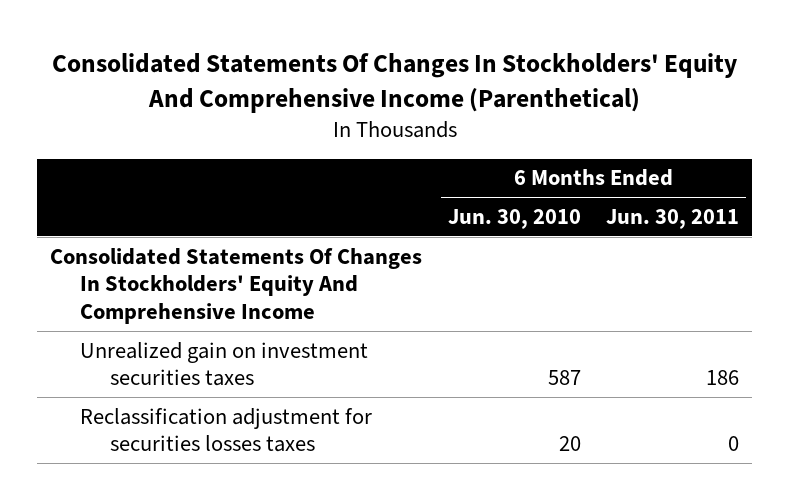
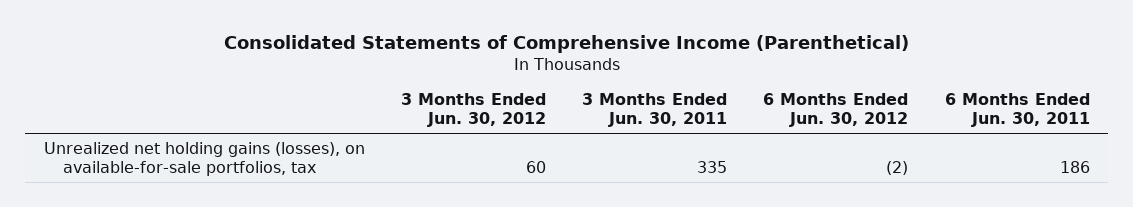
- Consolidated Statements Of Changes In Stockholders' Equity And Comprehensive Income (Parenthetical)
+ Consolidated Statements of Comprehensive Income (Parenthetical)
- | 6 Months Ended Jun. 30, 2010 | 6 Months Ended Jun. 30, 2011
+ | 3 Months Ended Jun. 30, 2012 | 3 Months Ended Jun. 30, 2011 | 6 Months Ended Jun. 30, 2012 | 6 Months Ended Jun. 30, 2011
- Consolidated Statements Of Changes In Stockholders' Equity And Comprehensive Income
- Unrealized gain on investment securities taxes | 587 | 186
- Reclassification adjustment for securities losses taxes | 20 | 0
+ Unrealized net holding gains (losses), on available-for-sale portfolios, tax | 60 | 335 | (2) | 186

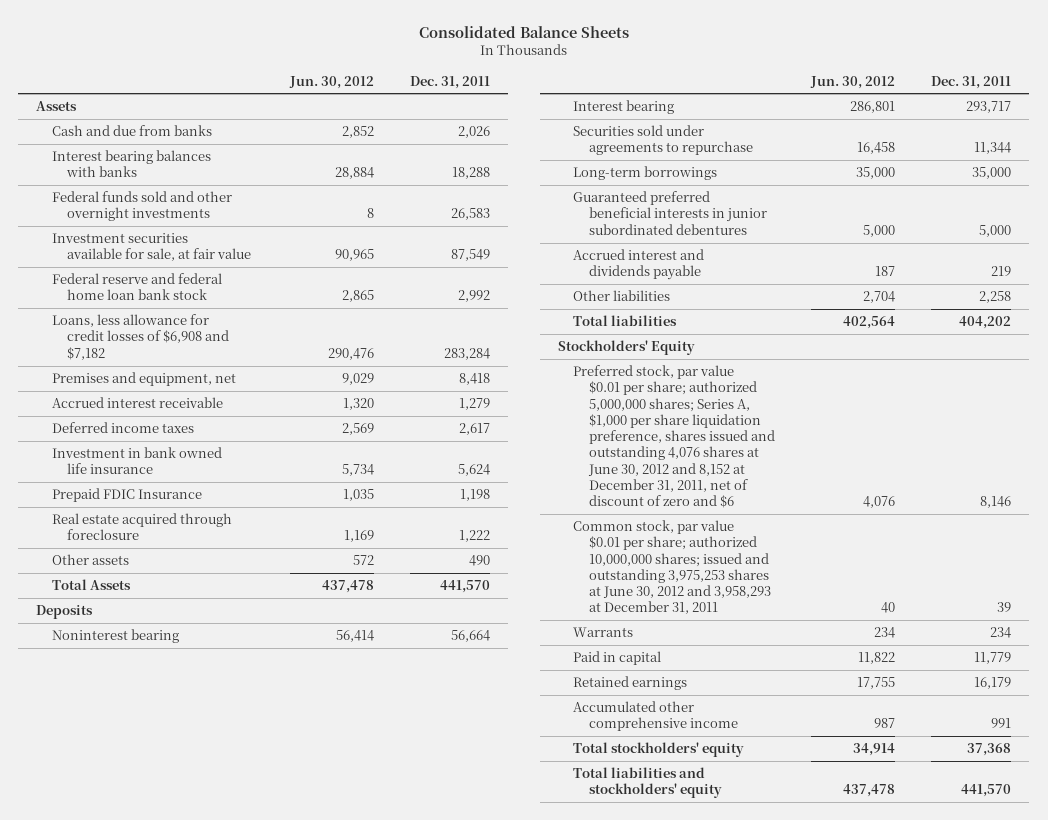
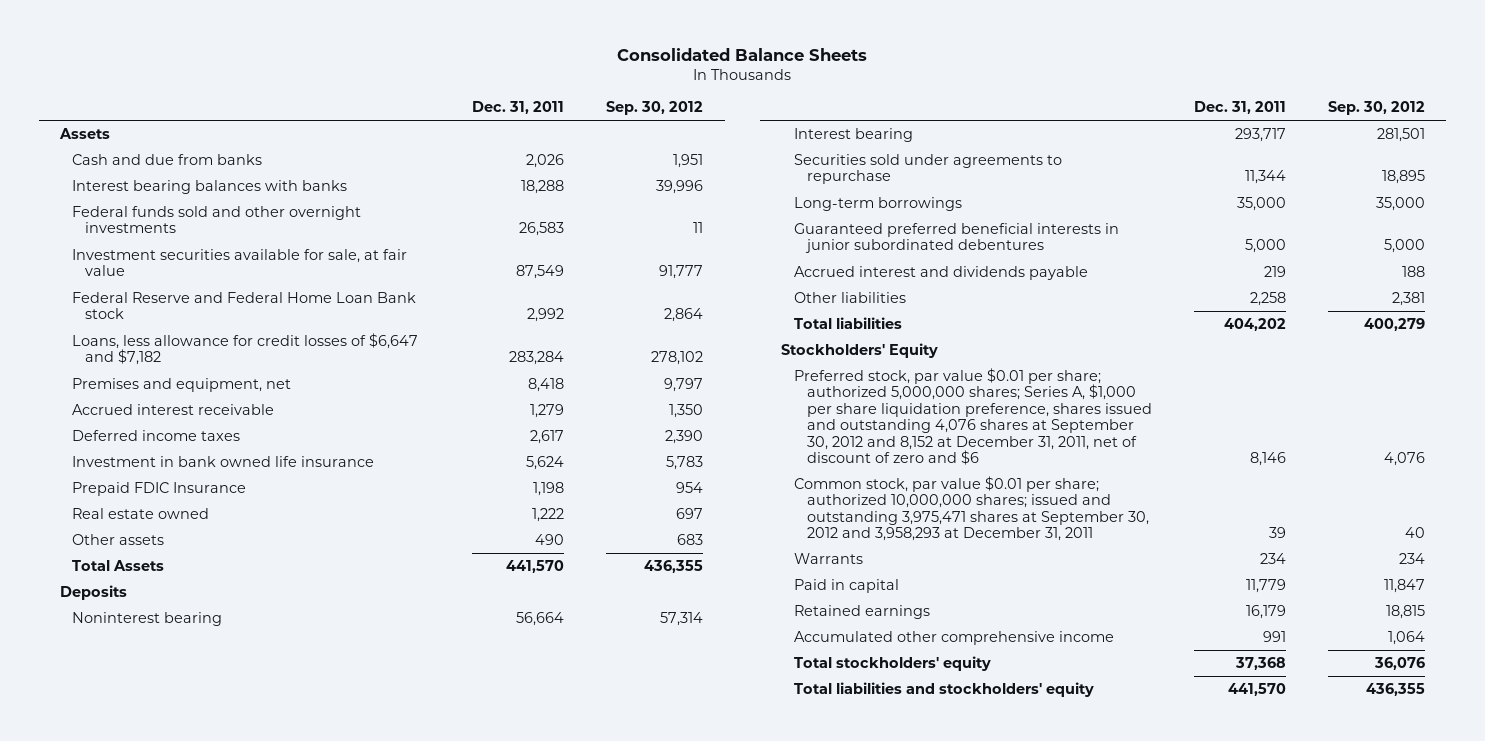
- | Jun. 30, 2012 | Dec. 31, 2011
+ | Dec. 31, 2011 | Sep. 30, 2012
- Federal reserve and federal home loan bank stock | 2,865 | 2,992
- Loans, less allowance for credit losses of $6,908 and $7,182 | 290,476 | 283,284
+ Federal Reserve and Federal Home Loan Bank stock | 2,992 | 2,864
+ Loans, less allowance for credit losses of $6,647 and $7,182 | 283,284 | 278,102
- Real estate acquired through foreclosure | 1,169 | 1,222
+ Real estate owned | 1,222 | 697
- Preferred stock, par value $0.01 per share; authorized 5,000,000 shares; Series A, $1,000 per share liquidation preference, shares issued and outstanding 4,076 shares at June 30, 2012 and 8,152 at December 31, 2011, net of discount of zero and $6 | 4,076 | 8,146
- Common stock, par value $0.01 per share; authorized 10,000,000 shares; issued and outstanding 3,975,253 shares at June 30, 2012 and 3,958,293 at December 31, 2011 | 40 | 39
+ Preferred stock, par value $0.01 per share; authorized 5,000,000 shares; Series A, $1,000 per share liquidation preference, shares issued and outstanding 4,076 shares at September 30, 2012 and 8,152 at December 31, 2011, net of discount of zero and $6 | 8,146 | 4,076
+ Common stock, par value $0.01 per share; authorized 10,000,000 shares; issued and outstanding 3,975,471 shares at September 30, 2012 and 3,958,293 at December 31, 2011 | 39 | 40

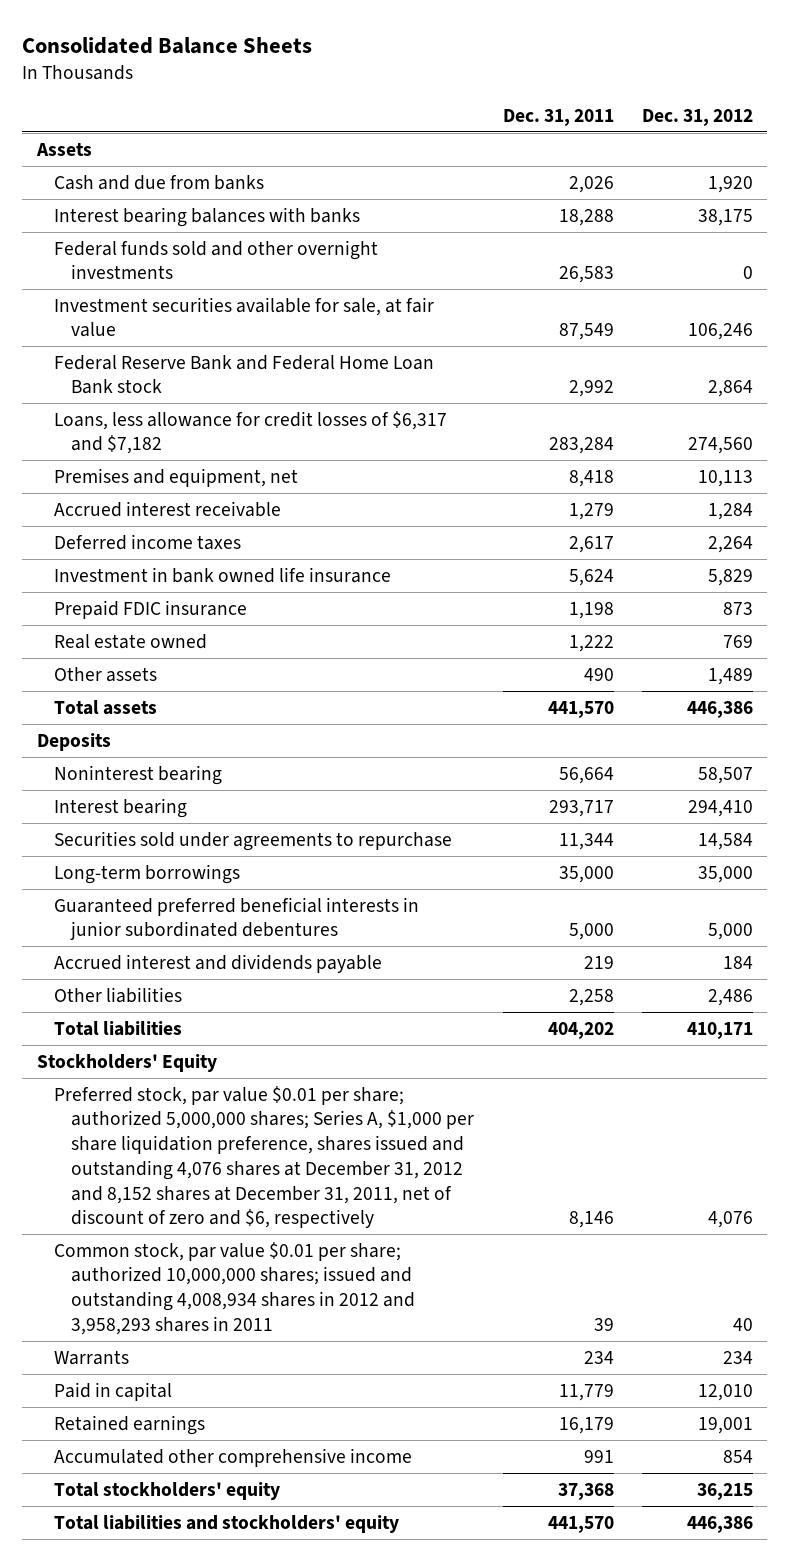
- | Dec. 31, 2011 | Sep. 30, 2012
+ | Dec. 31, 2011 | Dec. 31, 2012
- Federal Reserve and Federal Home Loan Bank stock | 2,992 | 2,864
- Loans, less allowance for credit losses of $6,647 and $7,182 | 283,284 | 278,102
+ Federal Reserve Bank and Federal Home Loan Bank stock | 2,992 | 2,864
+ Loans, less allowance for credit losses of $6,317 and $7,182 | 283,284 | 274,560
- Prepaid FDIC Insurance | 1,198 | 954
+ Prepaid FDIC insurance | 1,198 | 873
- Total Assets | 441,570 | 436,355
+ Total assets | 441,570 | 446,386
- Preferred stock, par value $0.01 per share; authorized 5,000,000 shares; Series A, $1,000 per share liquidation preference, shares issued and outstanding 4,076 shares at September 30, 2012 and 8,152 at December 31, 2011, net of discount of zero and $6 | 8,146 | 4,076
- Common stock, par value $0.01 per share; authorized 10,000,000 shares; issued and outstanding 3,975,471 shares at September 30, 2012 and 3,958,293 at December 31, 2011 | 39 | 40
+ Preferred stock, par value $0.01 per share; authorized 5,000,000 shares; Series A, $1,000 per share liquidation preference, shares issued and outstanding 4,076 shares at December 31, 2012 and 8,152 shares at December 31, 2011, net of discount of zero and $6, respectively | 8,146 | 4,076
+ Common stock, par value $0.01 per share; authorized 10,000,000 shares; issued and outstanding 4,008,934 shares in 2012 and 3,958,293 shares in 2011 | 39 | 40

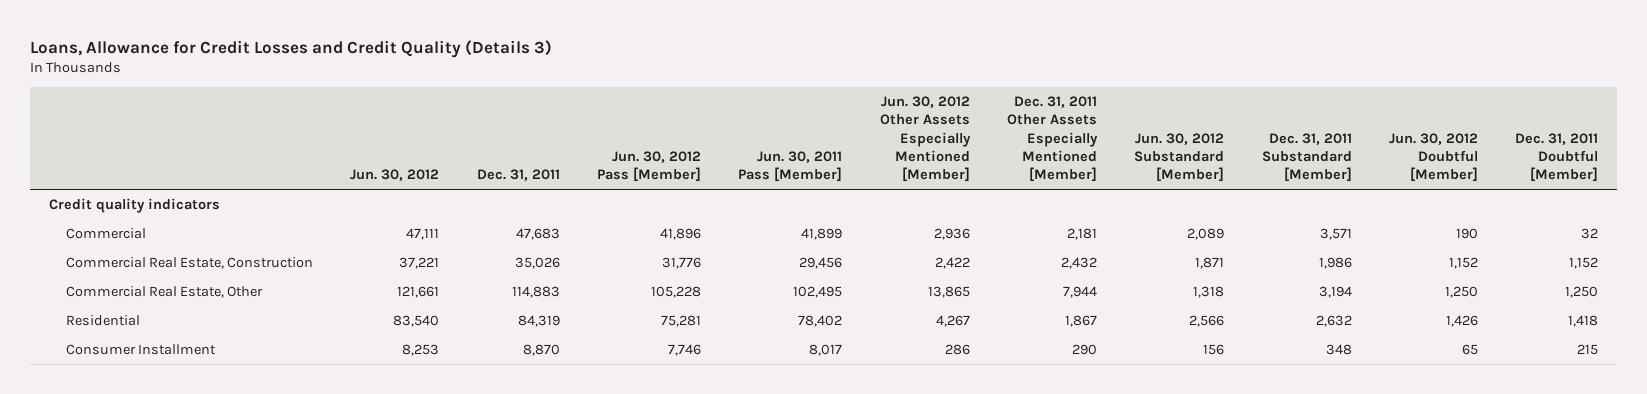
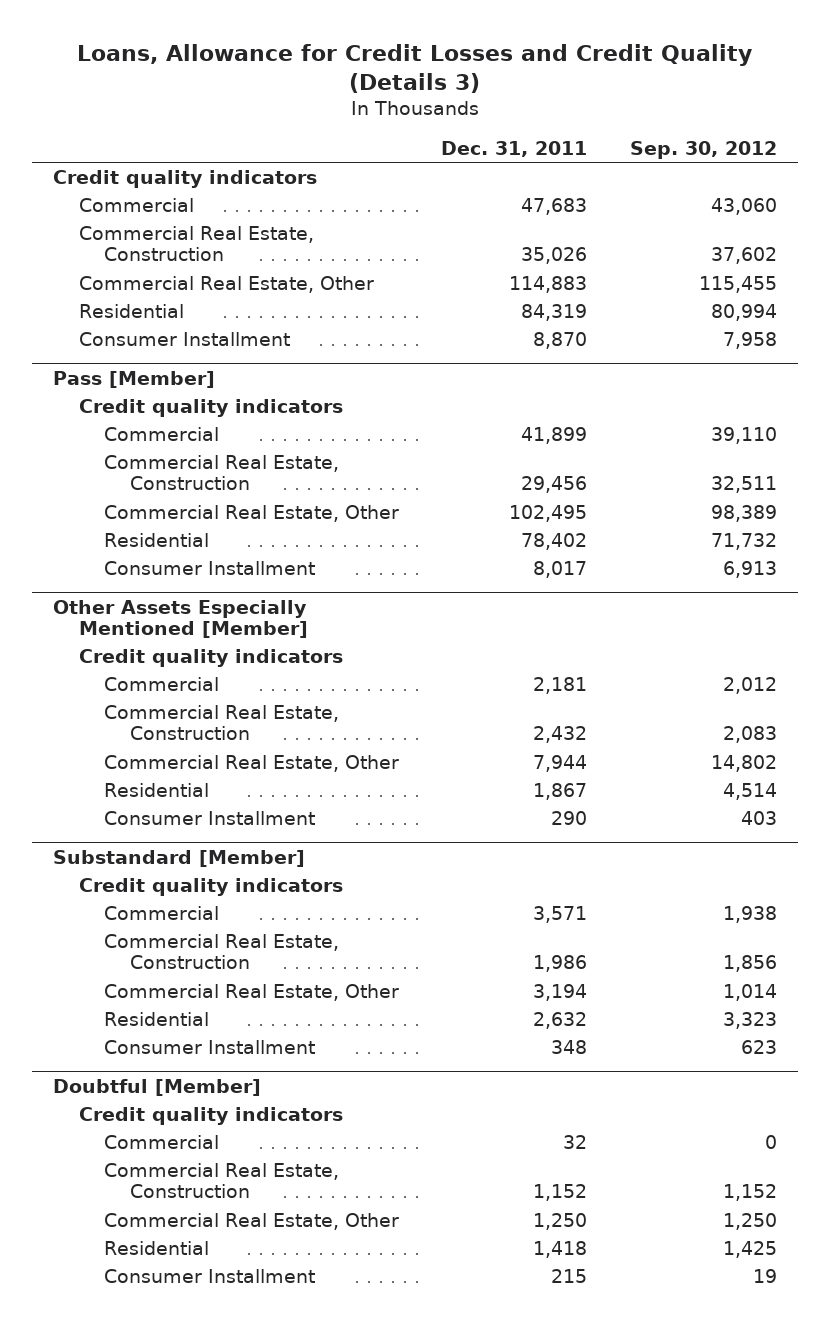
- | Jun. 30, 2012 | Dec. 31, 2011 | Jun. 30, 2012 Pass [Member] | Jun. 30, 2011 Pass [Member] | Jun. 30, 2012 Other Assets Especially Mentioned [Member] | Dec. 31, 2011 Other Assets Especially Mentioned [Member] | Jun. 30, 2012 Substandard [Member] | Dec. 31, 2011 Substandard [Member] | Jun. 30, 2012 Doubtful [Member] | Dec. 31, 2011 Doubtful [Member]
+ | Dec. 31, 2011 | Sep. 30, 2012
+ Pass [Member]
+ Credit quality indicators
+ Commercial | 41,899 | 39,110
+ Commercial Real Estate, Construction | 29,456 | 32,511
+ Commercial Real Estate, Other | 102,495 | 98,389
+ Residential | 78,402 | 71,732
+ Consumer Installment | 8,017 | 6,913
+ Other Assets Especially Mentioned [Member]
+ Credit quality indicators
+ Commercial | 2,181 | 2,012
+ Commercial Real Estate, Construction | 2,432 | 2,083
+ Commercial Real Estate, Other | 7,944 | 14,802
+ Residential | 1,867 | 4,514
+ Consumer Installment | 290 | 403
+ Substandard [Member]
+ Credit quality indicators
+ Commercial | 3,571 | 1,938
+ Commercial Real Estate, Construction | 1,986 | 1,856
+ Commercial Real Estate, Other | 3,194 | 1,014
+ Residential | 2,632 | 3,323
+ Consumer Installment | 348 | 623
+ Doubtful [Member]
+ Credit quality indicators
+ Commercial | 32 | 0
+ Commercial Real Estate, Construction | 1,152 | 1,152
+ Commercial Real Estate, Other | 1,250 | 1,250
+ Residential | 1,418 | 1,425
+ Consumer Installment | 215 | 19

